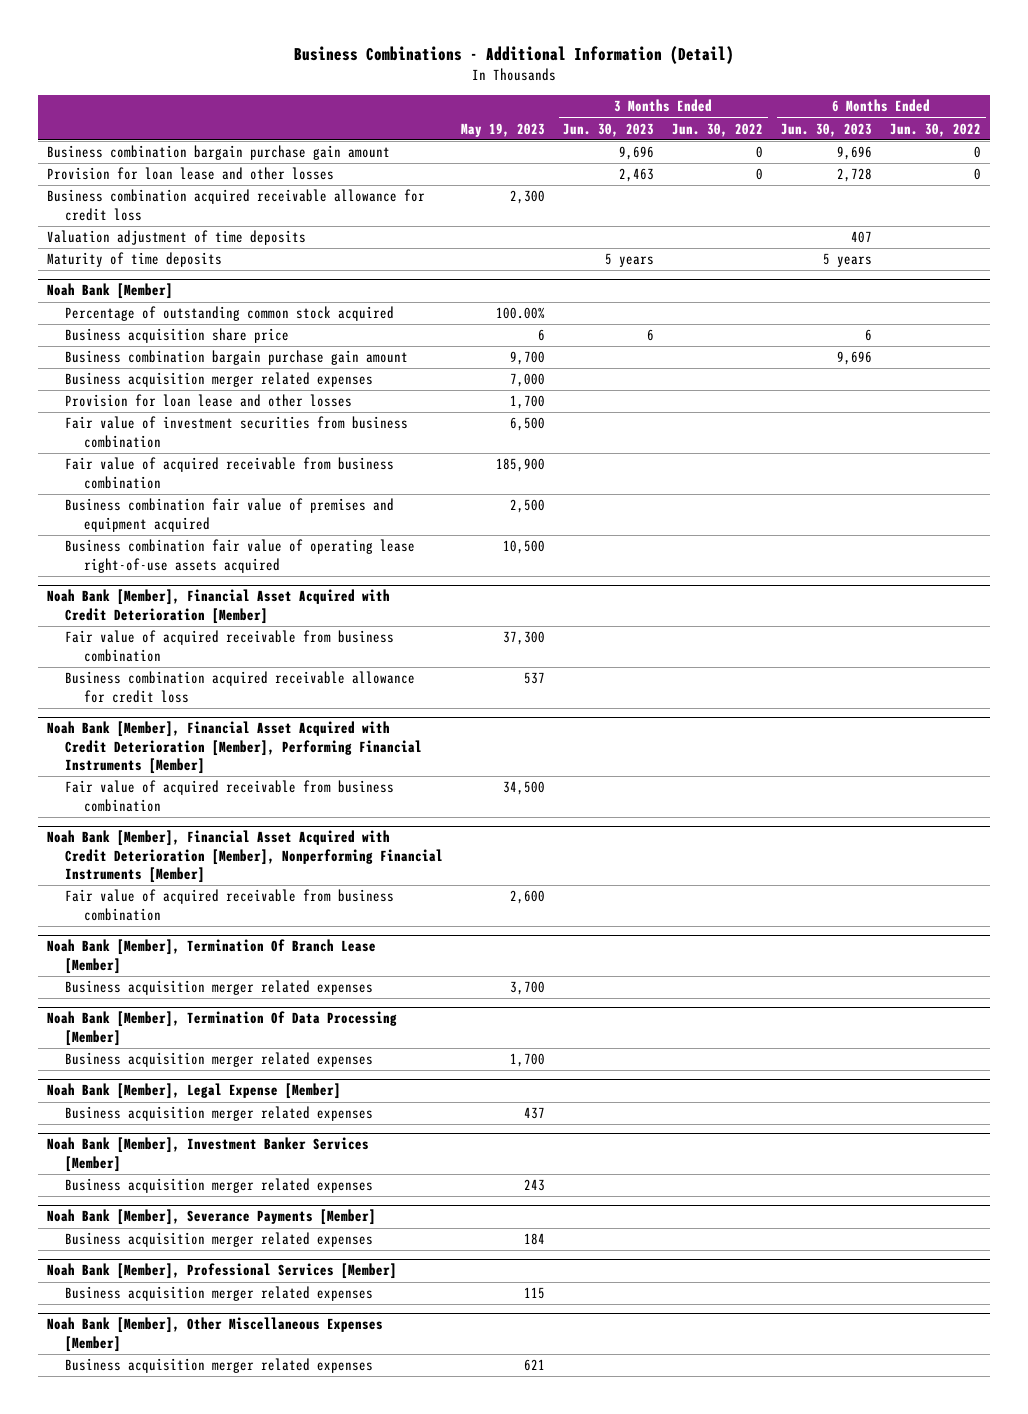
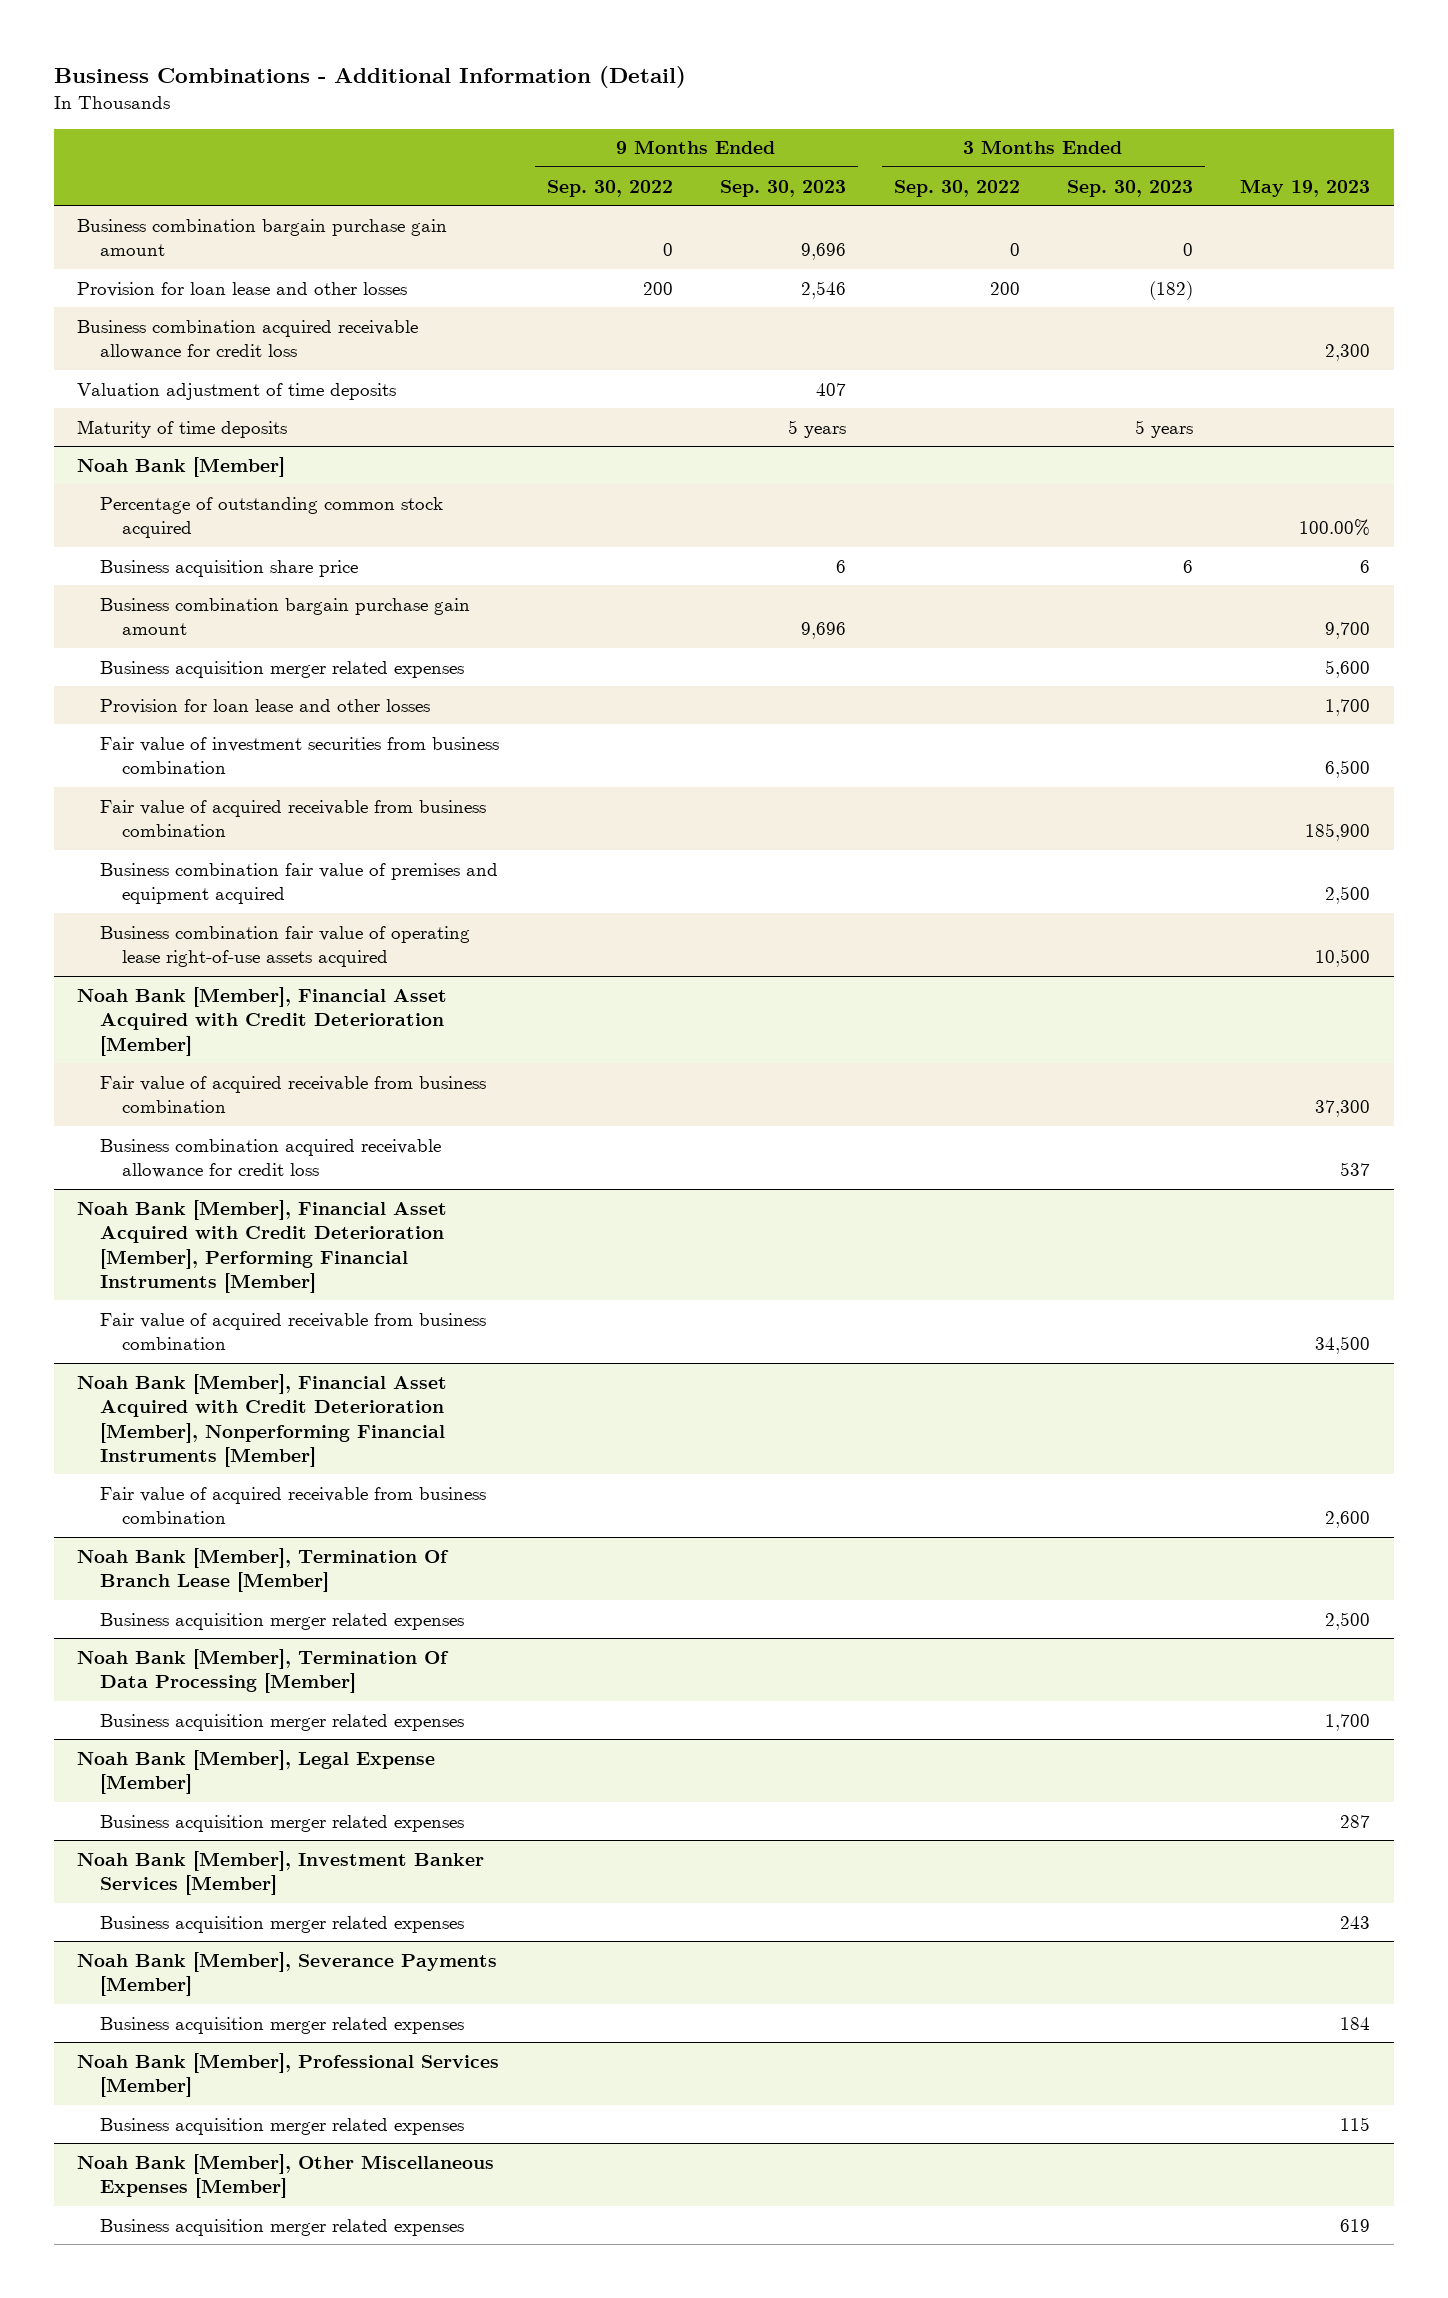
- | May 19, 2023 | 3 Months Ended Jun. 30, 2023 | 3 Months Ended Jun. 30, 2022 | 6 Months Ended Jun. 30, 2023 | 6 Months Ended Jun. 30, 2022
+ | 9 Months Ended Sep. 30, 2022 | 9 Months Ended Sep. 30, 2023 | 3 Months Ended Sep. 30, 2022 | 3 Months Ended Sep. 30, 2023 | May 19, 2023
@ Noah Bank [Member]
- Business acquisition merger related expenses | 7,000 | | | |
+ Business acquisition merger related expenses | | | | | 5,600
@ Noah Bank [Member], Termination Of Branch Lease [Member]
- Business acquisition merger related expenses | 3,700 | | | |
+ Business acquisition merger related expenses | | | | | 2,500
@ Noah Bank [Member], Legal Expense [Member]
- Business acquisition merger related expenses | 437 | | | |
+ Business acquisition merger related expenses | | | | | 287
@ Noah Bank [Member], Other Miscellaneous Expenses [Member]
- Business acquisition merger related expenses | 621 | | | |
+ Business acquisition merger related expenses | | | | | 619

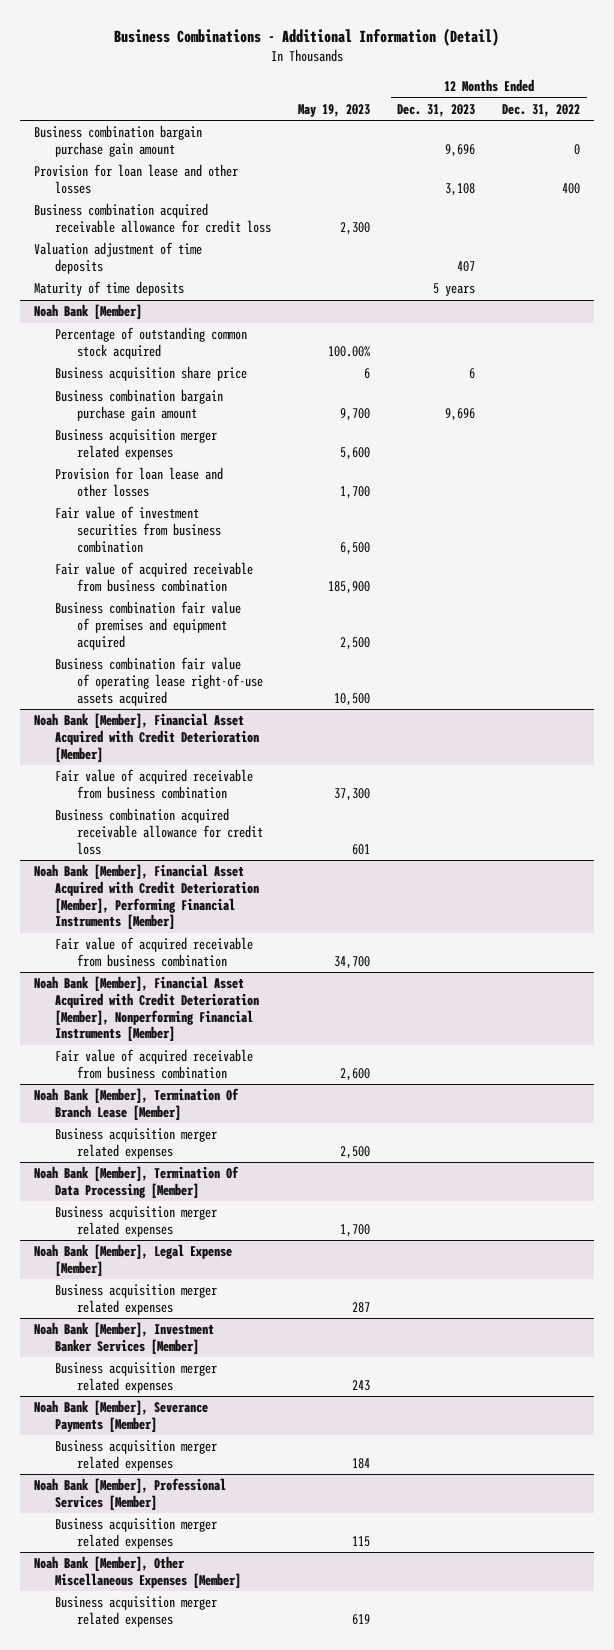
- | 9 Months Ended Sep. 30, 2022 | 9 Months Ended Sep. 30, 2023 | 3 Months Ended Sep. 30, 2022 | 3 Months Ended Sep. 30, 2023 | May 19, 2023
+ | May 19, 2023 | 12 Months Ended Dec. 31, 2023 | 12 Months Ended Dec. 31, 2022
@ Noah Bank [Member], Financial Asset Acquired with Credit Deterioration [Member]
- Business combination acquired receivable allowance for credit loss | | | | | 537
+ Business combination acquired receivable allowance for credit loss | 601 | |
@ Noah Bank [Member], Financial Asset Acquired with Credit Deterioration [Member], Performing Financial Instruments [Member]
- Fair value of acquired receivable from business combination | | | | | 34,500
+ Fair value of acquired receivable from business combination | 34,700 | |

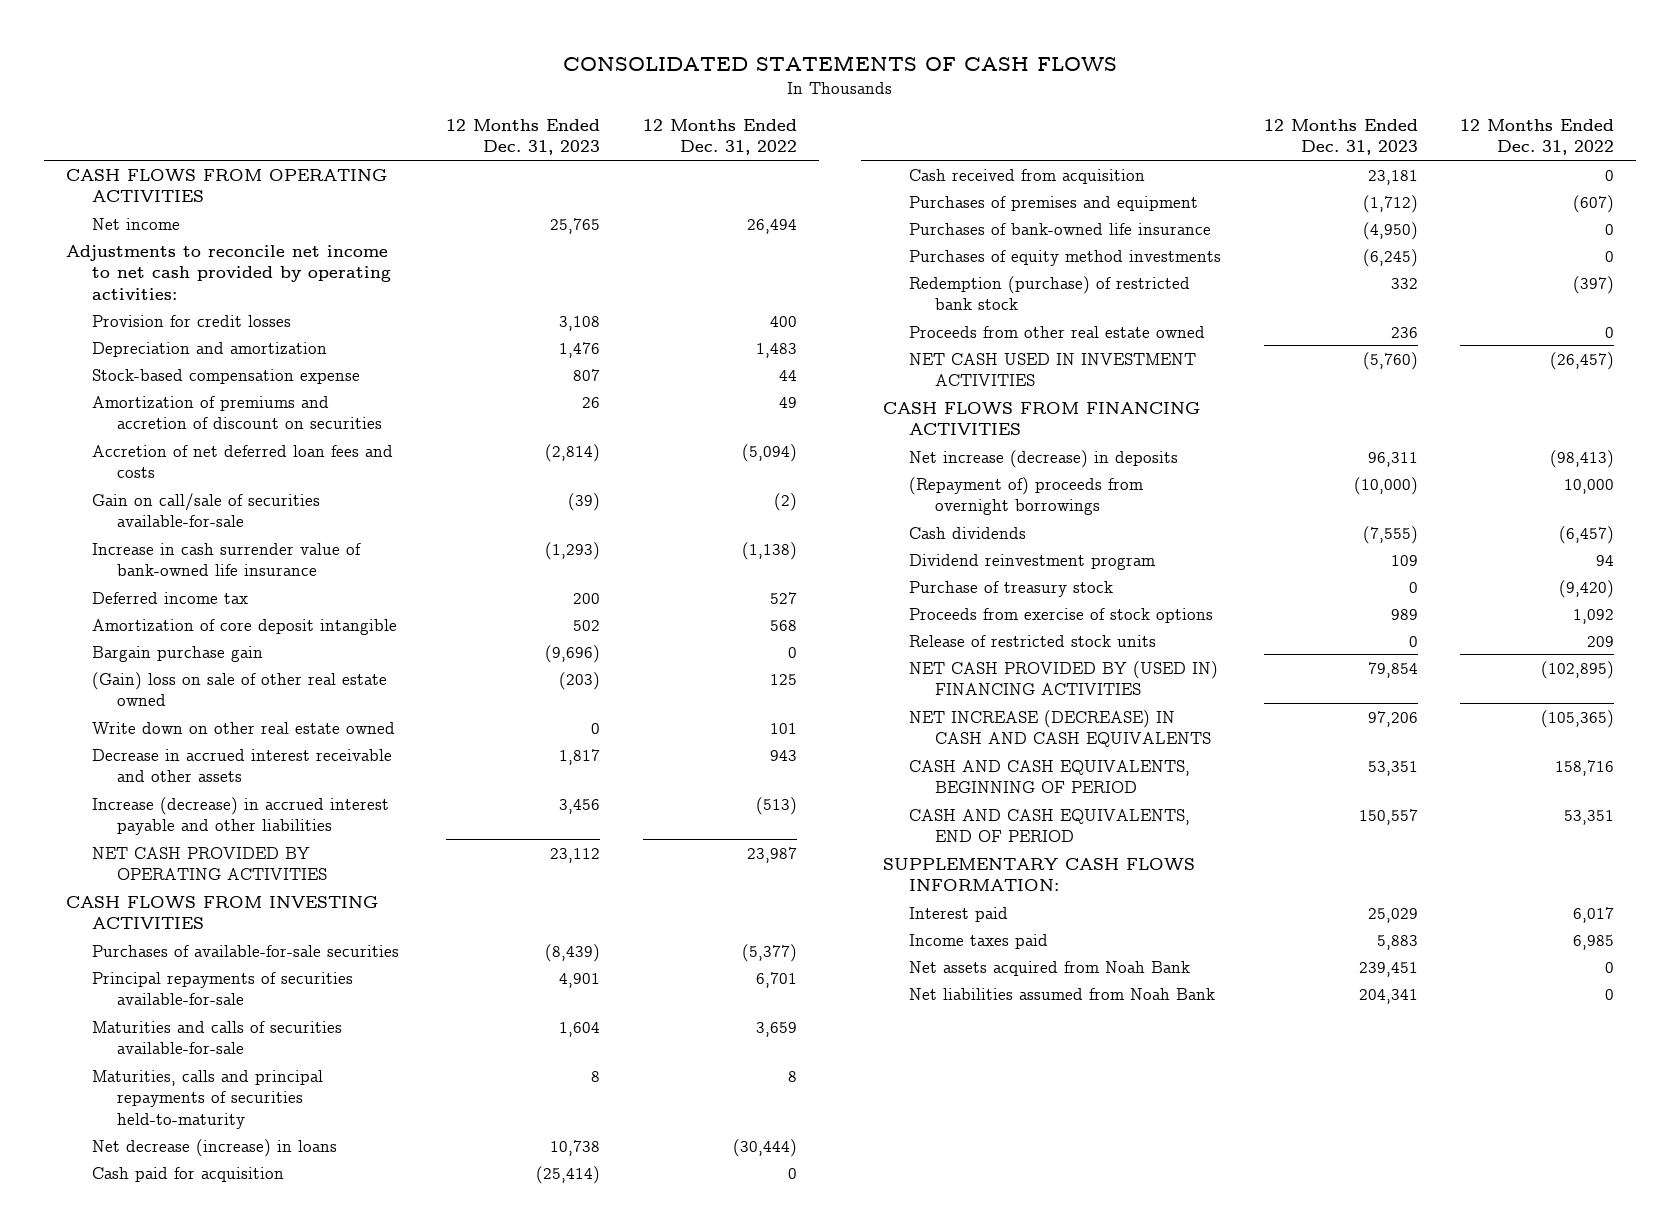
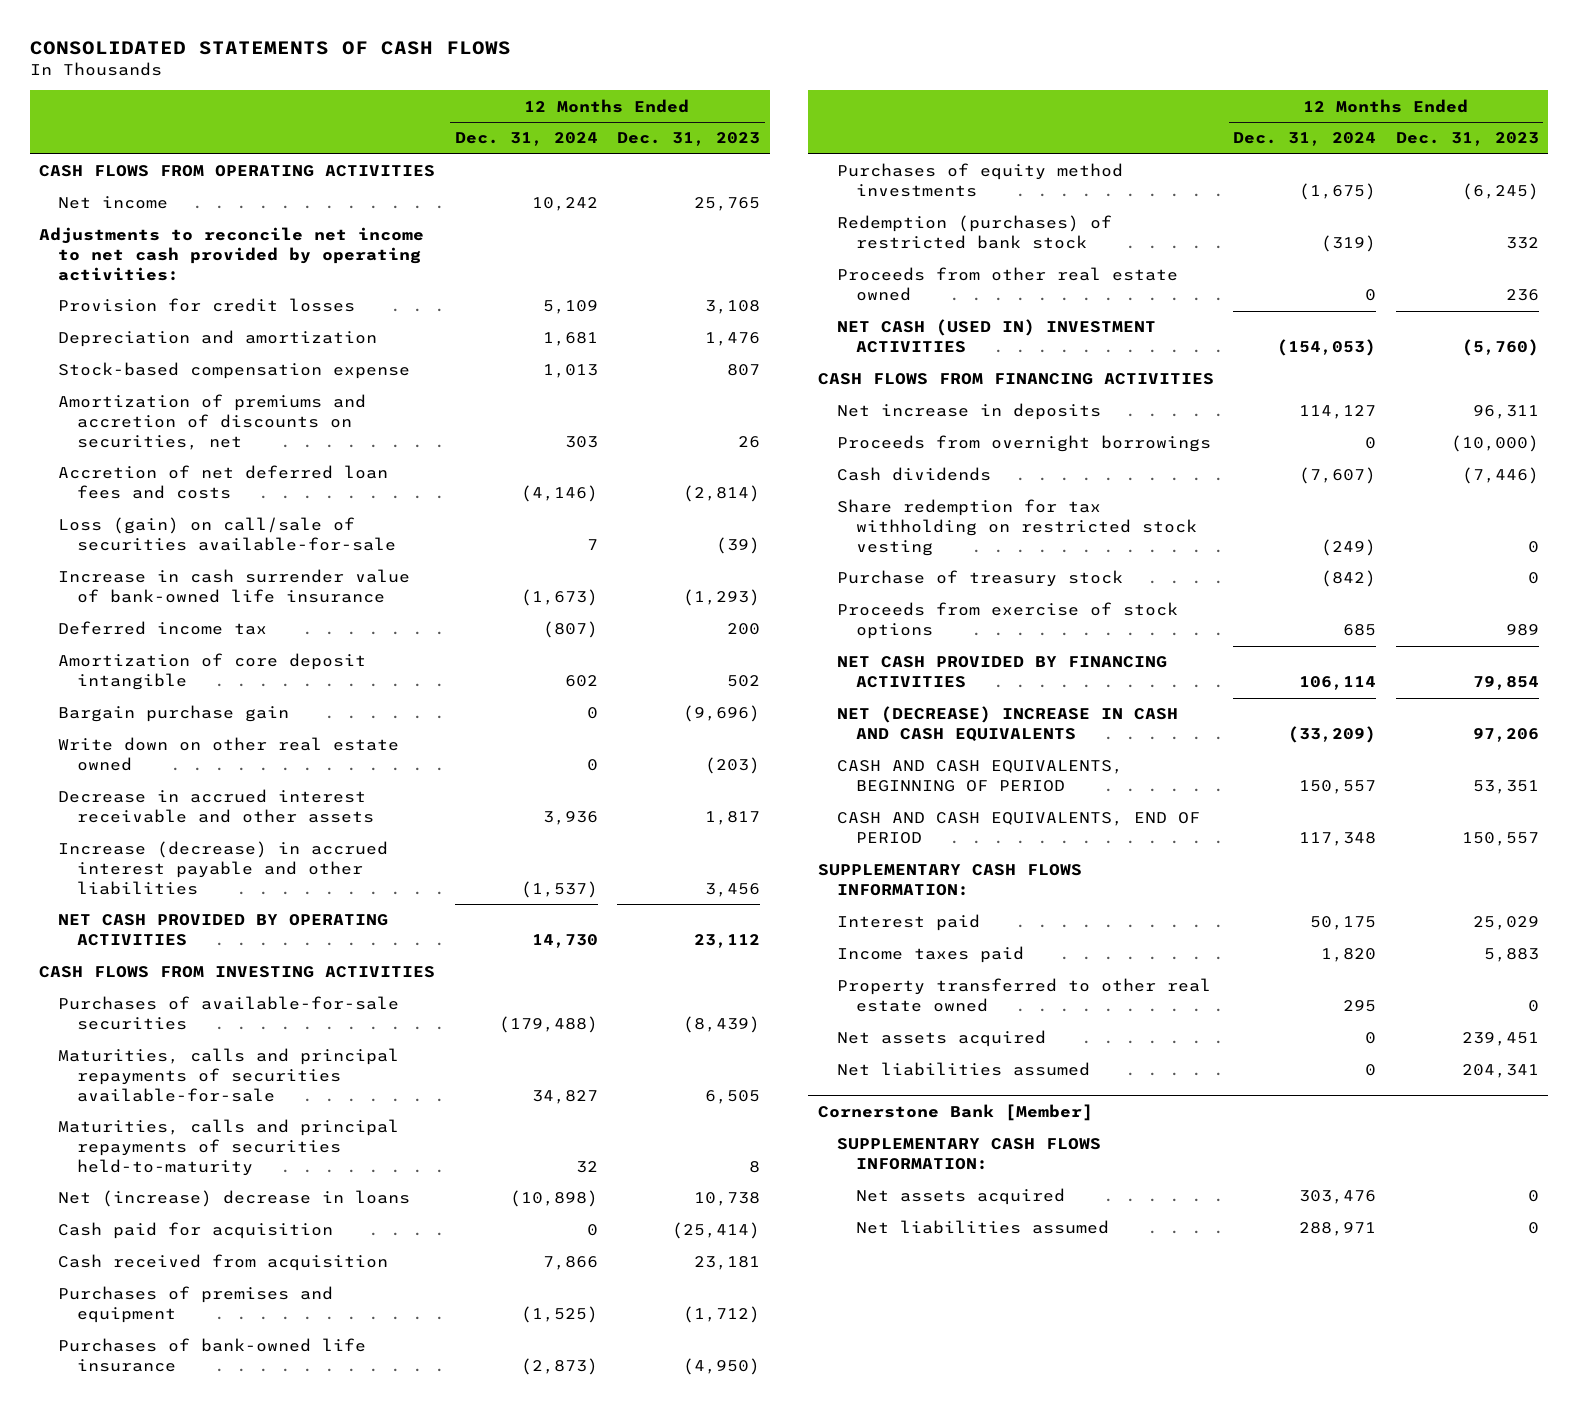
- | 12 Months Ended Dec. 31, 2023 | 12 Months Ended Dec. 31, 2022
+ | 12 Months Ended Dec. 31, 2024 | 12 Months Ended Dec. 31, 2023
- Amortization of premiums and accretion of discount on securities | 26 | 49
+ Amortization of premiums and accretion of discounts on securities, net | 303 | 26
- Gain on call/sale of securities available-for-sale | (39) | (2)
+ Loss (gain) on call/sale of securities available-for-sale | 7 | (39)
- (Gain) loss on sale of other real estate owned | (203) | 125
- Write down on other real estate owned | 0 | 101
+ Write down on other real estate owned | 0 | (203)
- Principal repayments of securities available-for-sale | 4,901 | 6,701
- Maturities and calls of securities available-for-sale | 1,604 | 3,659
+ Maturities, calls and principal repayments of securities available-for-sale | 34,827 | 6,505
- Net decrease (increase) in loans | 10,738 | (30,444)
+ Net (increase) decrease in loans | (10,898) | 10,738
- Redemption (purchase) of restricted bank stock | 332 | (397)
+ Redemption (purchases) of restricted bank stock | (319) | 332
- NET CASH USED IN INVESTMENT ACTIVITIES | (5,760) | (26,457)
+ NET CASH (USED IN) INVESTMENT ACTIVITIES | (154,053) | (5,760)
- Net increase (decrease) in deposits | 96,311 | (98,413)
- (Repayment of) proceeds from overnight borrowings | (10,000) | 10,000
- Cash dividends | (7,555) | (6,457)
- Dividend reinvestment program | 109 | 94
+ Net increase in deposits | 114,127 | 96,311
+ Proceeds from overnight borrowings | 0 | (10,000)
+ Cash dividends | (7,607) | (7,446)
+ Share redemption for tax withholding on restricted stock vesting | (249) | 0
- Release of restricted stock units | 0 | 209
- NET CASH PROVIDED BY (USED IN) FINANCING ACTIVITIES | 79,854 | (102,895)
- NET INCREASE (DECREASE) IN CASH AND CASH EQUIVALENTS | 97,206 | (105,365)
+ NET CASH PROVIDED BY FINANCING ACTIVITIES | 106,114 | 79,854
+ NET (DECREASE) INCREASE IN CASH AND CASH EQUIVALENTS | (33,209) | 97,206
- Net assets acquired from Noah Bank | 239,451 | 0
- Net liabilities assumed from Noah Bank | 204,341 | 0
+ Property transferred to other real estate owned | 295 | 0
+ Net assets acquired | 0 | 239,451
+ Net liabilities assumed | 0 | 204,341
+ Cornerstone Bank [Member]
+ SUPPLEMENTARY CASH FLOWS INFORMATION:
+ Net assets acquired | 303,476 | 0
+ Net liabilities assumed | 288,971 | 0

